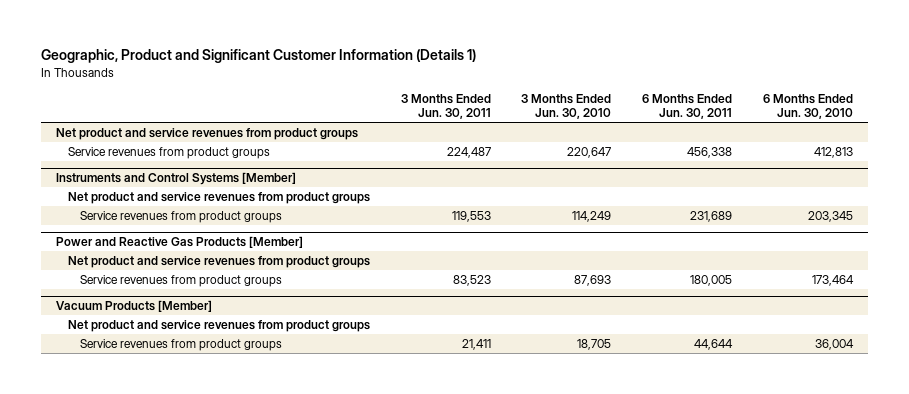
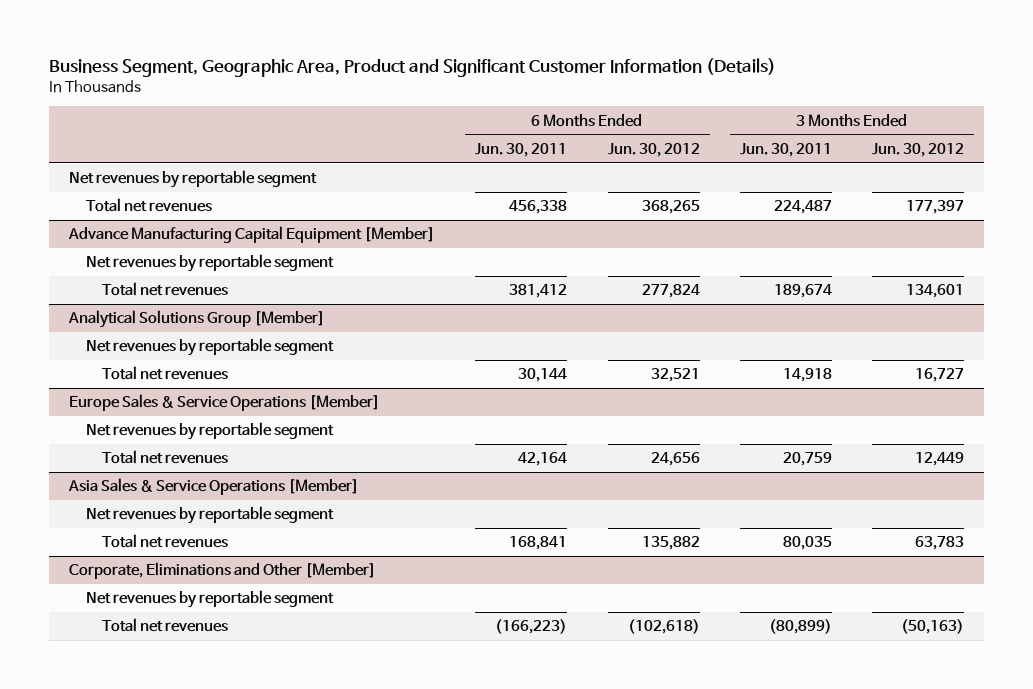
- Geographic, Product and Significant Customer Information (Details 1)
+ Business Segment, Geographic Area, Product and Significant Customer Information (Details)
- | 3 Months Ended Jun. 30, 2011 | 3 Months Ended Jun. 30, 2010 | 6 Months Ended Jun. 30, 2011 | 6 Months Ended Jun. 30, 2010
+ | 6 Months Ended Jun. 30, 2011 | 6 Months Ended Jun. 30, 2012 | 3 Months Ended Jun. 30, 2011 | 3 Months Ended Jun. 30, 2012
- Net product and service revenues from product groups
- Service revenues from product groups | 224,487 | 220,647 | 456,338 | 412,813
- Instruments and Control Systems [Member]
- Net product and service revenues from product groups
- Service revenues from product groups | 119,553 | 114,249 | 231,689 | 203,345
- Power and Reactive Gas Products [Member]
- Net product and service revenues from product groups
- Service revenues from product groups | 83,523 | 87,693 | 180,005 | 173,464
- Vacuum Products [Member]
- Net product and service revenues from product groups
- Service revenues from product groups | 21,411 | 18,705 | 44,644 | 36,004
+ Net revenues by reportable segment
+ Total net revenues | 456,338 | 368,265 | 224,487 | 177,397
+ Advance Manufacturing Capital Equipment [Member]
+ Net revenues by reportable segment
+ Total net revenues | 381,412 | 277,824 | 189,674 | 134,601
+ Analytical Solutions Group [Member]
+ Net revenues by reportable segment
+ Total net revenues | 30,144 | 32,521 | 14,918 | 16,727
+ Europe Sales & Service Operations [Member]
+ Net revenues by reportable segment
+ Total net revenues | 42,164 | 24,656 | 20,759 | 12,449
+ Asia Sales & Service Operations [Member]
+ Net revenues by reportable segment
+ Total net revenues | 168,841 | 135,882 | 80,035 | 63,783
+ Corporate, Eliminations and Other [Member]
+ Net revenues by reportable segment
+ Total net revenues | (166,223) | (102,618) | (80,899) | (50,163)

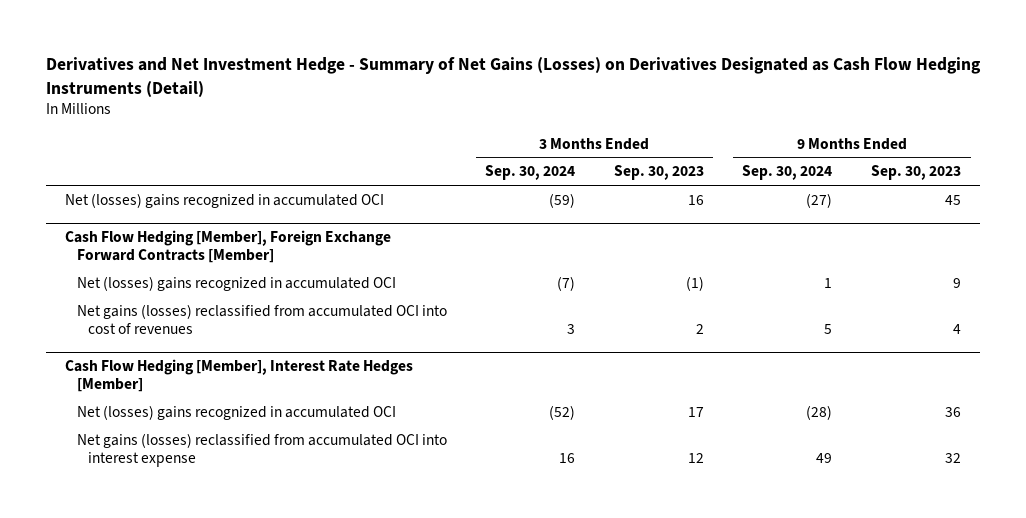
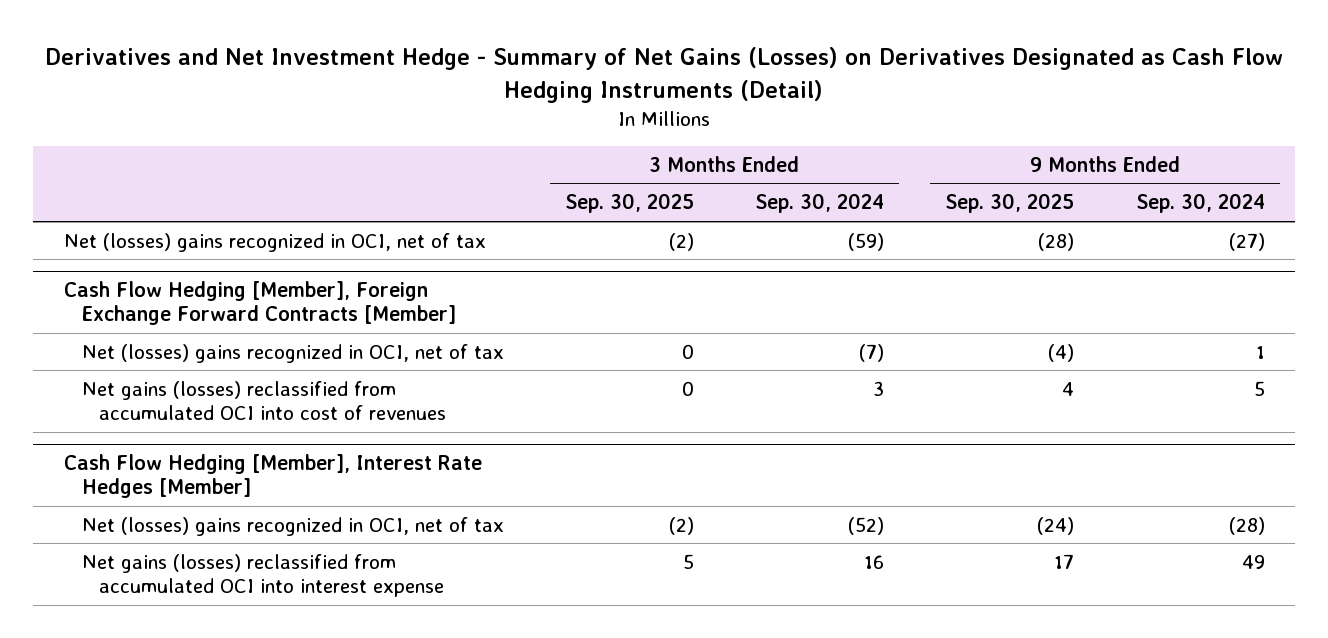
- | 3 Months Ended Sep. 30, 2024 | 3 Months Ended Sep. 30, 2023 | 9 Months Ended Sep. 30, 2024 | 9 Months Ended Sep. 30, 2023
+ | 3 Months Ended Sep. 30, 2025 | 3 Months Ended Sep. 30, 2024 | 9 Months Ended Sep. 30, 2025 | 9 Months Ended Sep. 30, 2024
- Net (losses) gains recognized in accumulated OCI | (59) | 16 | (27) | 45
+ Net (losses) gains recognized in OCI, net of tax | (2) | (59) | (28) | (27)
@ Cash Flow Hedging [Member], Foreign Exchange Forward Contracts [Member]
- Net (losses) gains recognized in accumulated OCI | (7) | (1) | 1 | 9
+ Net (losses) gains recognized in OCI, net of tax | 0 | (7) | (4) | 1
@ Cash Flow Hedging [Member], Interest Rate Hedges [Member]
- Net (losses) gains recognized in accumulated OCI | (52) | 17 | (28) | 36
+ Net (losses) gains recognized in OCI, net of tax | (2) | (52) | (24) | (28)

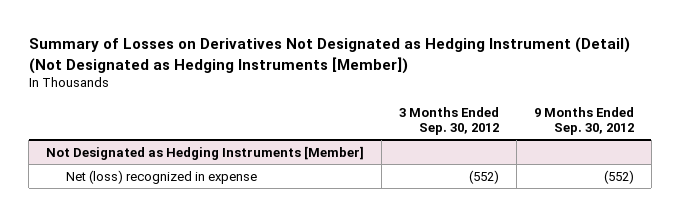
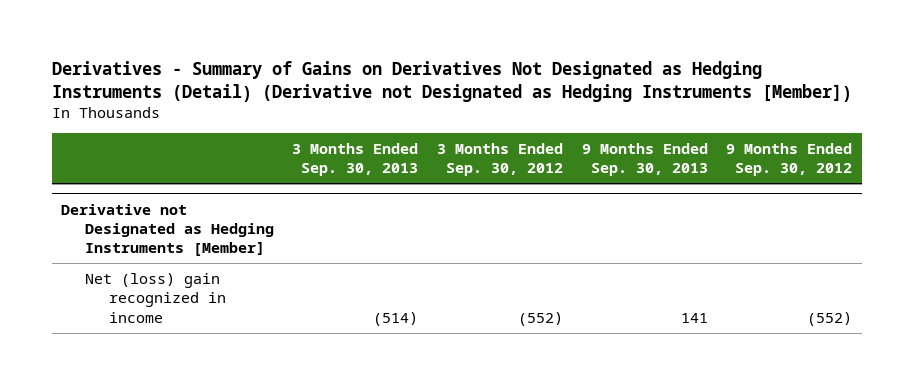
- Summary of Losses on Derivatives Not Designated as Hedging Instrument (Detail) (Not Designated as Hedging Instruments [Member])
+ Derivatives - Summary of Gains on Derivatives Not Designated as Hedging Instruments (Detail) (Derivative not Designated as Hedging Instruments [Member])
- | 3 Months Ended Sep. 30, 2012 | 9 Months Ended Sep. 30, 2012
+ | 3 Months Ended Sep. 30, 2013 | 3 Months Ended Sep. 30, 2012 | 9 Months Ended Sep. 30, 2013 | 9 Months Ended Sep. 30, 2012
- Not Designated as Hedging Instruments [Member]
- Net (loss) recognized in expense | (552) | (552)
+ Derivative not Designated as Hedging Instruments [Member]
+ Net (loss) gain recognized in income | (514) | (552) | 141 | (552)

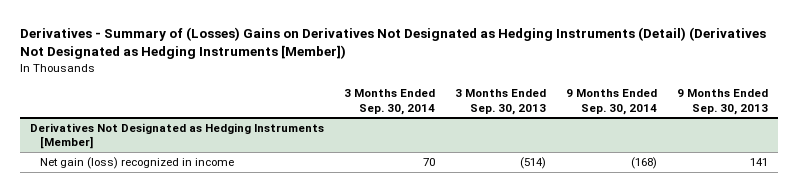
- Derivatives - Summary of Gains on Derivatives Not Designated as Hedging Instruments (Detail) (Derivative not Designated as Hedging Instruments [Member])
+ Derivatives - Summary of (Losses) Gains on Derivatives Not Designated as Hedging Instruments (Detail) (Derivatives Not Designated as Hedging Instruments [Member])
- | 3 Months Ended Sep. 30, 2013 | 3 Months Ended Sep. 30, 2012 | 9 Months Ended Sep. 30, 2013 | 9 Months Ended Sep. 30, 2012
+ | 3 Months Ended Sep. 30, 2014 | 3 Months Ended Sep. 30, 2013 | 9 Months Ended Sep. 30, 2014 | 9 Months Ended Sep. 30, 2013
- Derivative not Designated as Hedging Instruments [Member]
- Net (loss) gain recognized in income | (514) | (552) | 141 | (552)
+ Derivatives Not Designated as Hedging Instruments [Member]
+ Net gain (loss) recognized in income | 70 | (514) | (168) | 141

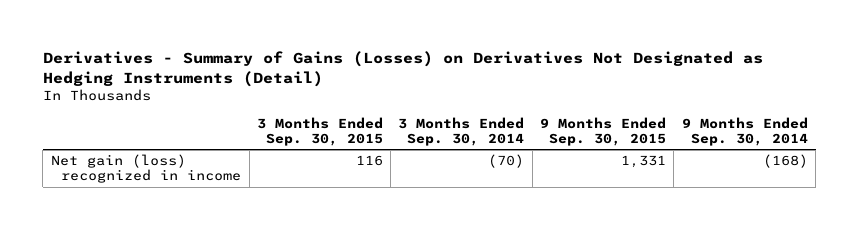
- Derivatives - Summary of (Losses) Gains on Derivatives Not Designated as Hedging Instruments (Detail) (Derivatives Not Designated as Hedging Instruments [Member])
+ Derivatives - Summary of Gains (Losses) on Derivatives Not Designated as Hedging Instruments (Detail)
- | 3 Months Ended Sep. 30, 2014 | 3 Months Ended Sep. 30, 2013 | 9 Months Ended Sep. 30, 2014 | 9 Months Ended Sep. 30, 2013
+ | 3 Months Ended Sep. 30, 2015 | 3 Months Ended Sep. 30, 2014 | 9 Months Ended Sep. 30, 2015 | 9 Months Ended Sep. 30, 2014
- Derivatives Not Designated as Hedging Instruments [Member]
- Net gain (loss) recognized in income | 70 | (514) | (168) | 141
+ Net gain (loss) recognized in income | 116 | (70) | 1,331 | (168)

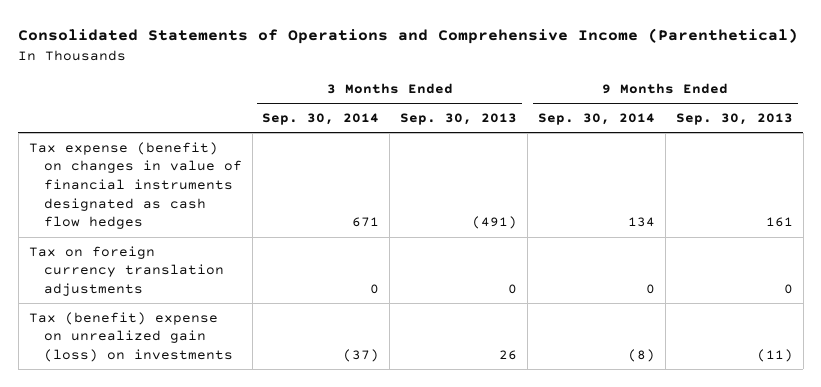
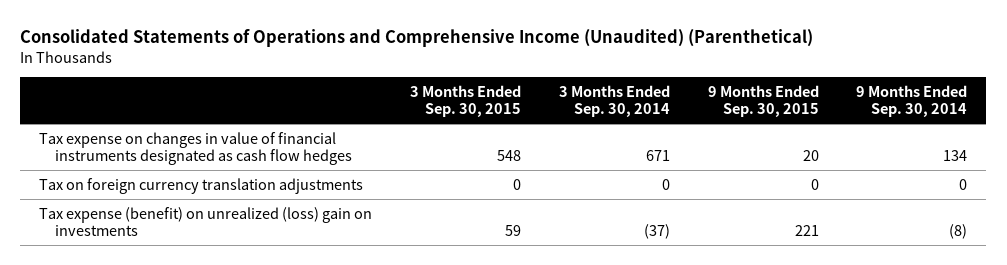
- Consolidated Statements of Operations and Comprehensive Income (Parenthetical)
+ Consolidated Statements of Operations and Comprehensive Income (Unaudited) (Parenthetical)
- | 3 Months Ended Sep. 30, 2014 | 3 Months Ended Sep. 30, 2013 | 9 Months Ended Sep. 30, 2014 | 9 Months Ended Sep. 30, 2013
+ | 3 Months Ended Sep. 30, 2015 | 3 Months Ended Sep. 30, 2014 | 9 Months Ended Sep. 30, 2015 | 9 Months Ended Sep. 30, 2014
- Tax expense (benefit) on changes in value of financial instruments designated as cash flow hedges | 671 | (491) | 134 | 161
+ Tax expense on changes in value of financial instruments designated as cash flow hedges | 548 | 671 | 20 | 134
- Tax (benefit) expense on unrealized gain (loss) on investments | (37) | 26 | (8) | (11)
+ Tax expense (benefit) on unrealized (loss) gain on investments | 59 | (37) | 221 | (8)

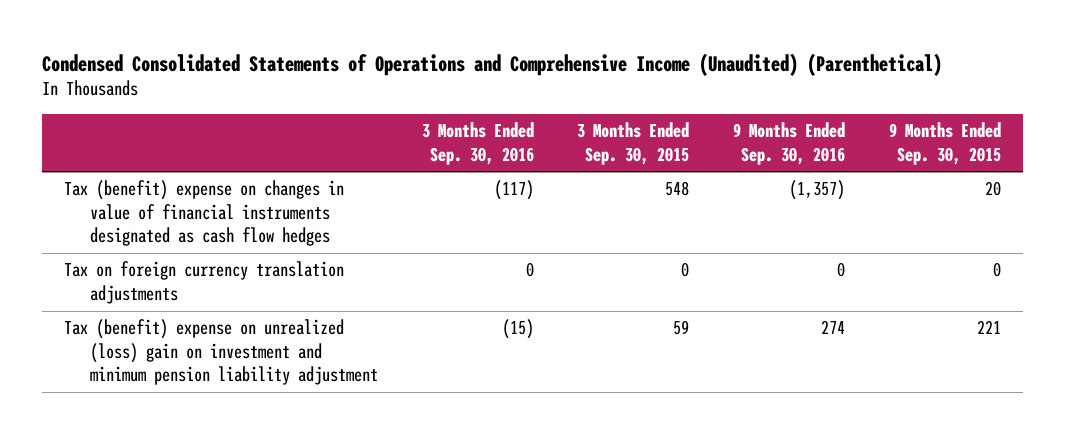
- Consolidated Statements of Operations and Comprehensive Income (Unaudited) (Parenthetical)
+ Condensed Consolidated Statements of Operations and Comprehensive Income (Unaudited) (Parenthetical)
- | 3 Months Ended Sep. 30, 2015 | 3 Months Ended Sep. 30, 2014 | 9 Months Ended Sep. 30, 2015 | 9 Months Ended Sep. 30, 2014
+ | 3 Months Ended Sep. 30, 2016 | 3 Months Ended Sep. 30, 2015 | 9 Months Ended Sep. 30, 2016 | 9 Months Ended Sep. 30, 2015
- Tax expense on changes in value of financial instruments designated as cash flow hedges | 548 | 671 | 20 | 134
+ Tax (benefit) expense on changes in value of financial instruments designated as cash flow hedges | (117) | 548 | (1,357) | 20
- Tax expense (benefit) on unrealized (loss) gain on investments | 59 | (37) | 221 | (8)
+ Tax (benefit) expense on unrealized (loss) gain on investment and minimum pension liability adjustment | (15) | 59 | 274 | 221

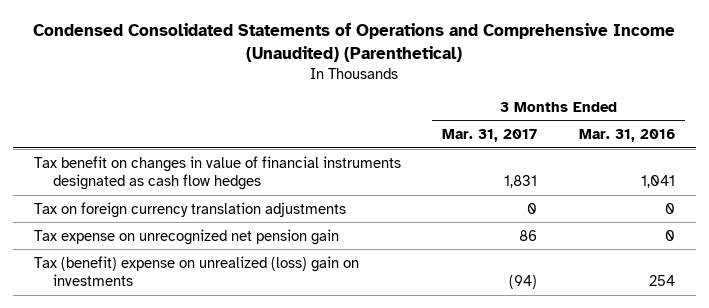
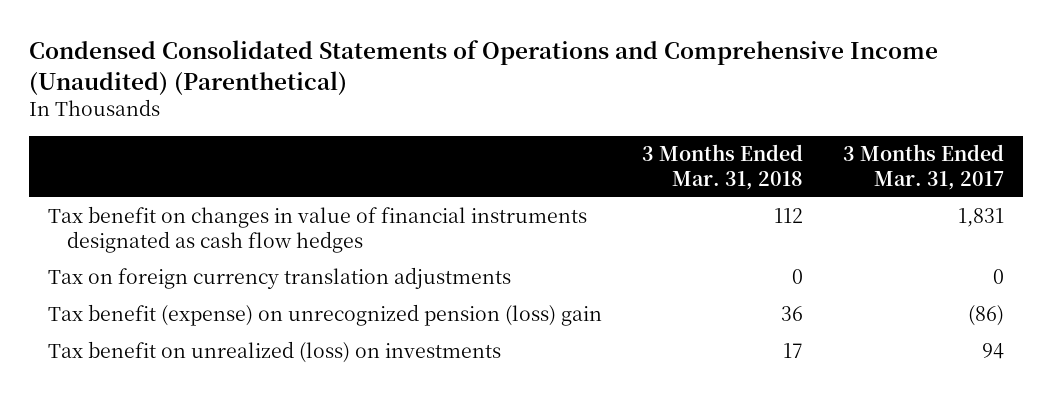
- | 3 Months Ended Mar. 31, 2017 | 3 Months Ended Mar. 31, 2016
+ | 3 Months Ended Mar. 31, 2018 | 3 Months Ended Mar. 31, 2017
- Tax expense on unrecognized net pension gain | 86 | 0
- Tax (benefit) expense on unrealized (loss) gain on investments | (94) | 254
+ Tax benefit (expense) on unrecognized pension (loss) gain | 36 | (86)
+ Tax benefit on unrealized (loss) on investments | 17 | 94

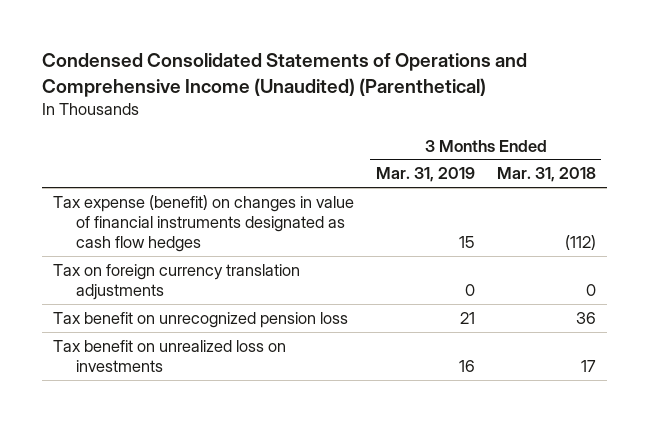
- | 3 Months Ended Mar. 31, 2018 | 3 Months Ended Mar. 31, 2017
+ | 3 Months Ended Mar. 31, 2019 | 3 Months Ended Mar. 31, 2018
- Tax benefit on changes in value of financial instruments designated as cash flow hedges | 112 | 1,831
+ Tax expense (benefit) on changes in value of financial instruments designated as cash flow hedges | 15 | (112)
- Tax benefit (expense) on unrecognized pension (loss) gain | 36 | (86)
- Tax benefit on unrealized (loss) on investments | 17 | 94
+ Tax benefit on unrecognized pension loss | 21 | 36
+ Tax benefit on unrealized loss on investments | 16 | 17

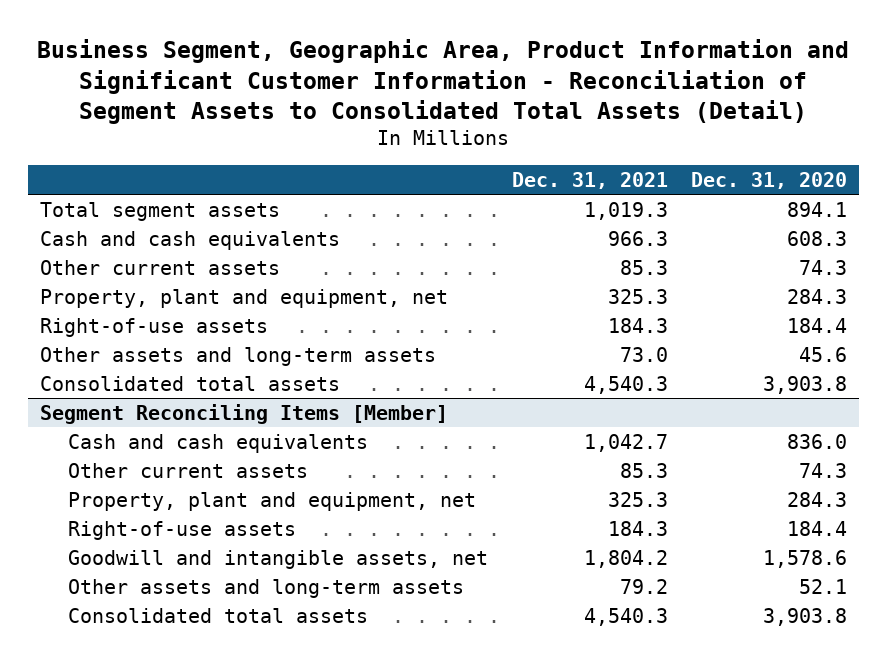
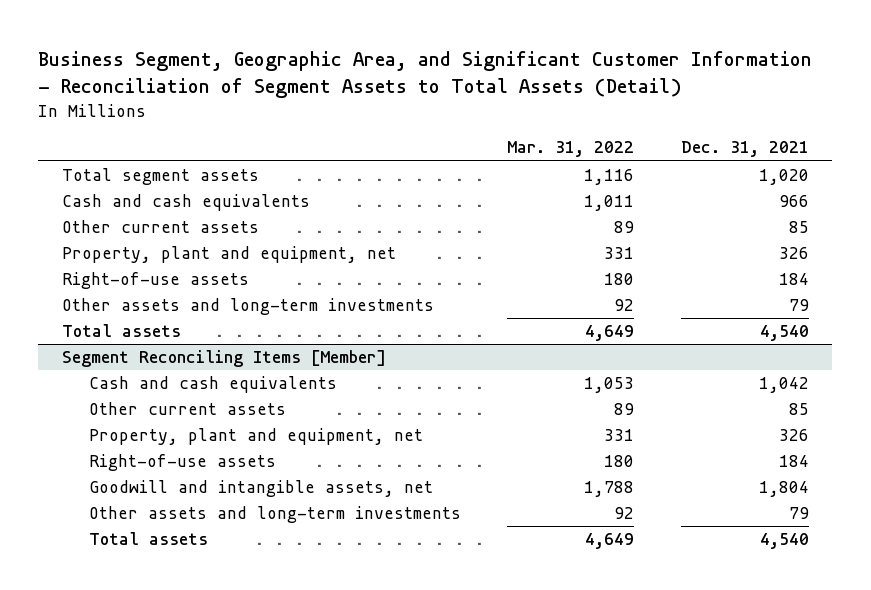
- Business Segment, Geographic Area, Product Information and Significant Customer Information - Reconciliation of Segment Assets to Consolidated Total Assets (Detail)
+ Business Segment, Geographic Area, and Significant Customer Information - Reconciliation of Segment Assets to Total Assets (Detail)
- | Dec. 31, 2021 | Dec. 31, 2020
+ | Mar. 31, 2022 | Dec. 31, 2021
- Total segment assets | 1,019.3 | 894.1
- Cash and cash equivalents | 966.3 | 608.3
- Other current assets | 85.3 | 74.3
- Property, plant and equipment, net | 325.3 | 284.3
- Right-of-use assets | 184.3 | 184.4
- Other assets and long-term assets | 73.0 | 45.6
- Consolidated total assets | 4,540.3 | 3,903.8
+ Total segment assets | 1,116 | 1,020
+ Cash and cash equivalents | 1,011 | 966
+ Other current assets | 89 | 85
+ Property, plant and equipment, net | 331 | 326
+ Right-of-use assets | 180 | 184
+ Other assets and long-term investments | 92 | 79
+ Total assets | 4,649 | 4,540
@ Segment Reconciling Items [Member]
- Cash and cash equivalents | 1,042.7 | 836.0
- Other current assets | 85.3 | 74.3
- Property, plant and equipment, net | 325.3 | 284.3
- Right-of-use assets | 184.3 | 184.4
- Goodwill and intangible assets, net | 1,804.2 | 1,578.6
- Other assets and long-term assets | 79.2 | 52.1
- Consolidated total assets | 4,540.3 | 3,903.8
+ Cash and cash equivalents | 1,053 | 1,042
+ Other current assets | 89 | 85
+ Property, plant and equipment, net | 331 | 326
+ Right-of-use assets | 180 | 184
+ Goodwill and intangible assets, net | 1,788 | 1,804
+ Other assets and long-term investments | 92 | 79
+ Total assets | 4,649 | 4,540

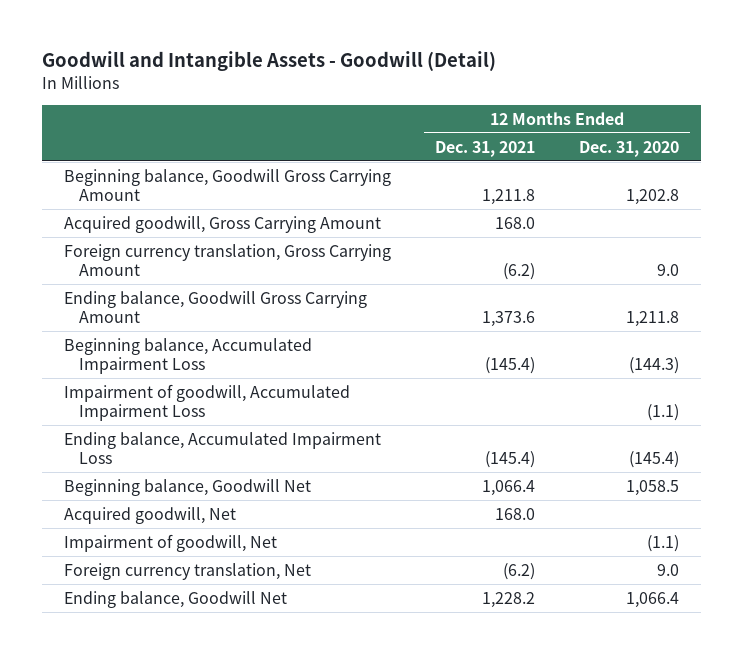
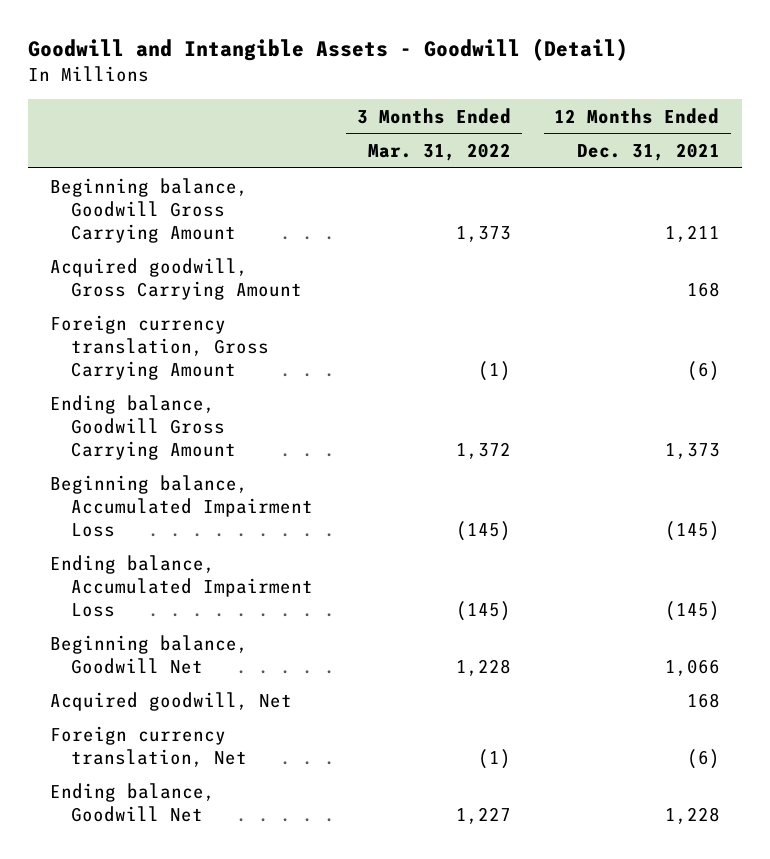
- | 12 Months Ended Dec. 31, 2021 | 12 Months Ended Dec. 31, 2020
+ | 3 Months Ended Mar. 31, 2022 | 12 Months Ended Dec. 31, 2021
- Beginning balance, Goodwill Gross Carrying Amount | 1,211.8 | 1,202.8
- Acquired goodwill, Gross Carrying Amount | 168.0 |
- Foreign currency translation, Gross Carrying Amount | (6.2) | 9.0
- Ending balance, Goodwill Gross Carrying Amount | 1,373.6 | 1,211.8
- Beginning balance, Accumulated Impairment Loss | (145.4) | (144.3)
- Impairment of goodwill, Accumulated Impairment Loss | | (1.1)
- Ending balance, Accumulated Impairment Loss | (145.4) | (145.4)
- Beginning balance, Goodwill Net | 1,066.4 | 1,058.5
- Acquired goodwill, Net | 168.0 |
- Impairment of goodwill, Net | | (1.1)
- Foreign currency translation, Net | (6.2) | 9.0
- Ending balance, Goodwill Net | 1,228.2 | 1,066.4
+ Beginning balance, Goodwill Gross Carrying Amount | 1,373 | 1,211
+ Acquired goodwill, Gross Carrying Amount | | 168
+ Foreign currency translation, Gross Carrying Amount | (1) | (6)
+ Ending balance, Goodwill Gross Carrying Amount | 1,372 | 1,373
+ Beginning balance, Accumulated Impairment Loss | (145) | (145)
+ Ending balance, Accumulated Impairment Loss | (145) | (145)
+ Beginning balance, Goodwill Net | 1,228 | 1,066
+ Acquired goodwill, Net | | 168
+ Foreign currency translation, Net | (1) | (6)
+ Ending balance, Goodwill Net | 1,227 | 1,228

